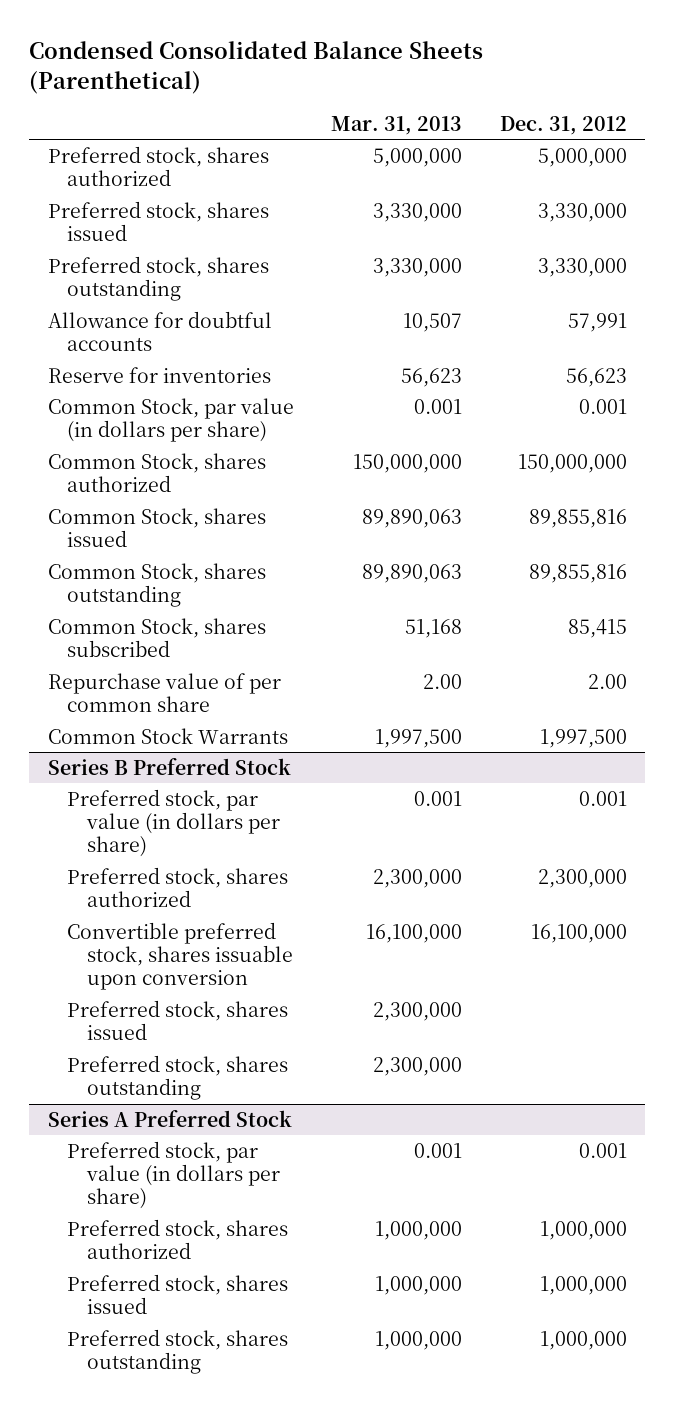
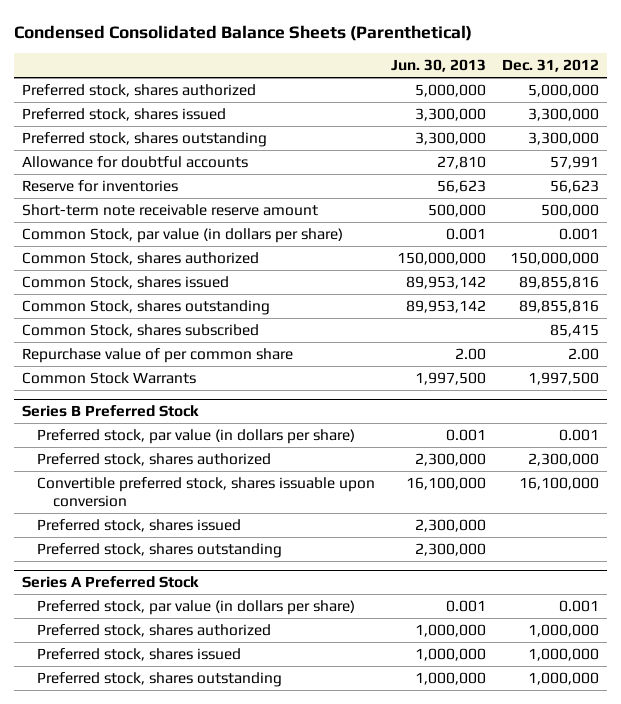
- | Mar. 31, 2013 | Dec. 31, 2012
+ | Jun. 30, 2013 | Dec. 31, 2012
- Preferred stock, shares issued | 3,330,000 | 3,330,000
- Preferred stock, shares outstanding | 3,330,000 | 3,330,000
+ Preferred stock, shares issued | 3,300,000 | 3,300,000
+ Preferred stock, shares outstanding | 3,300,000 | 3,300,000
+ Short-term note receivable reserve amount | 500,000 | 500,000

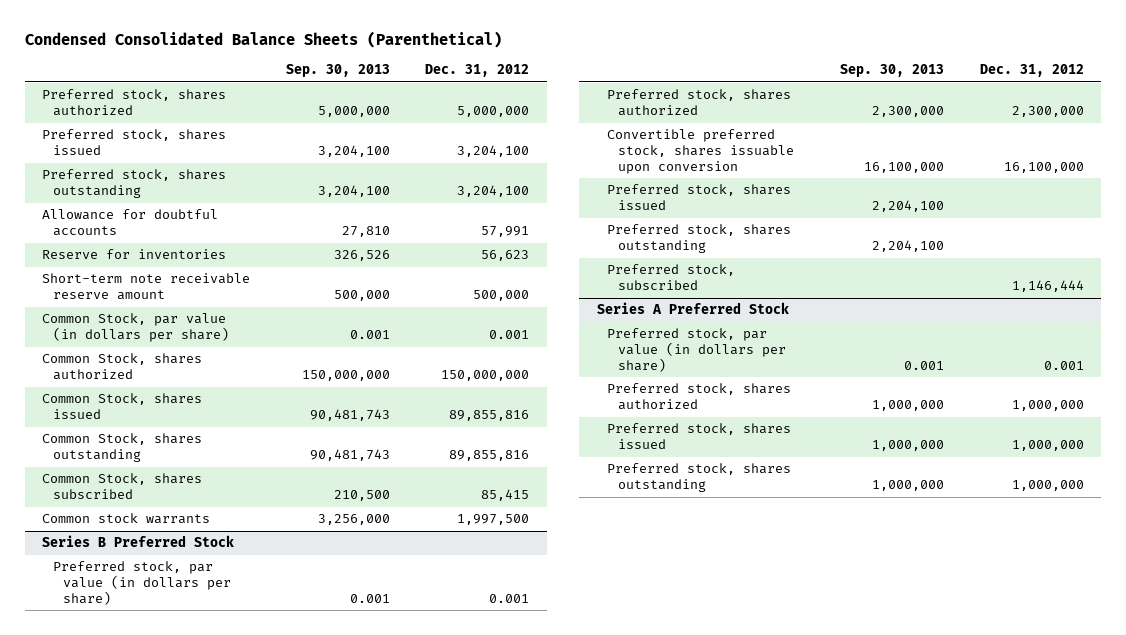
- | Jun. 30, 2013 | Dec. 31, 2012
+ | Sep. 30, 2013 | Dec. 31, 2012
- Preferred stock, shares issued | 3,300,000 | 3,300,000
- Preferred stock, shares outstanding | 3,300,000 | 3,300,000
+ Preferred stock, shares issued | 3,204,100 | 3,204,100
+ Preferred stock, shares outstanding | 3,204,100 | 3,204,100
- Repurchase value of per common share | 2.00 | 2.00
- Common Stock Warrants | 1,997,500 | 1,997,500
+ Common stock warrants | 3,256,000 | 1,997,500
@ Series B Preferred Stock
+ Preferred stock, subscribed | | 1,146,444

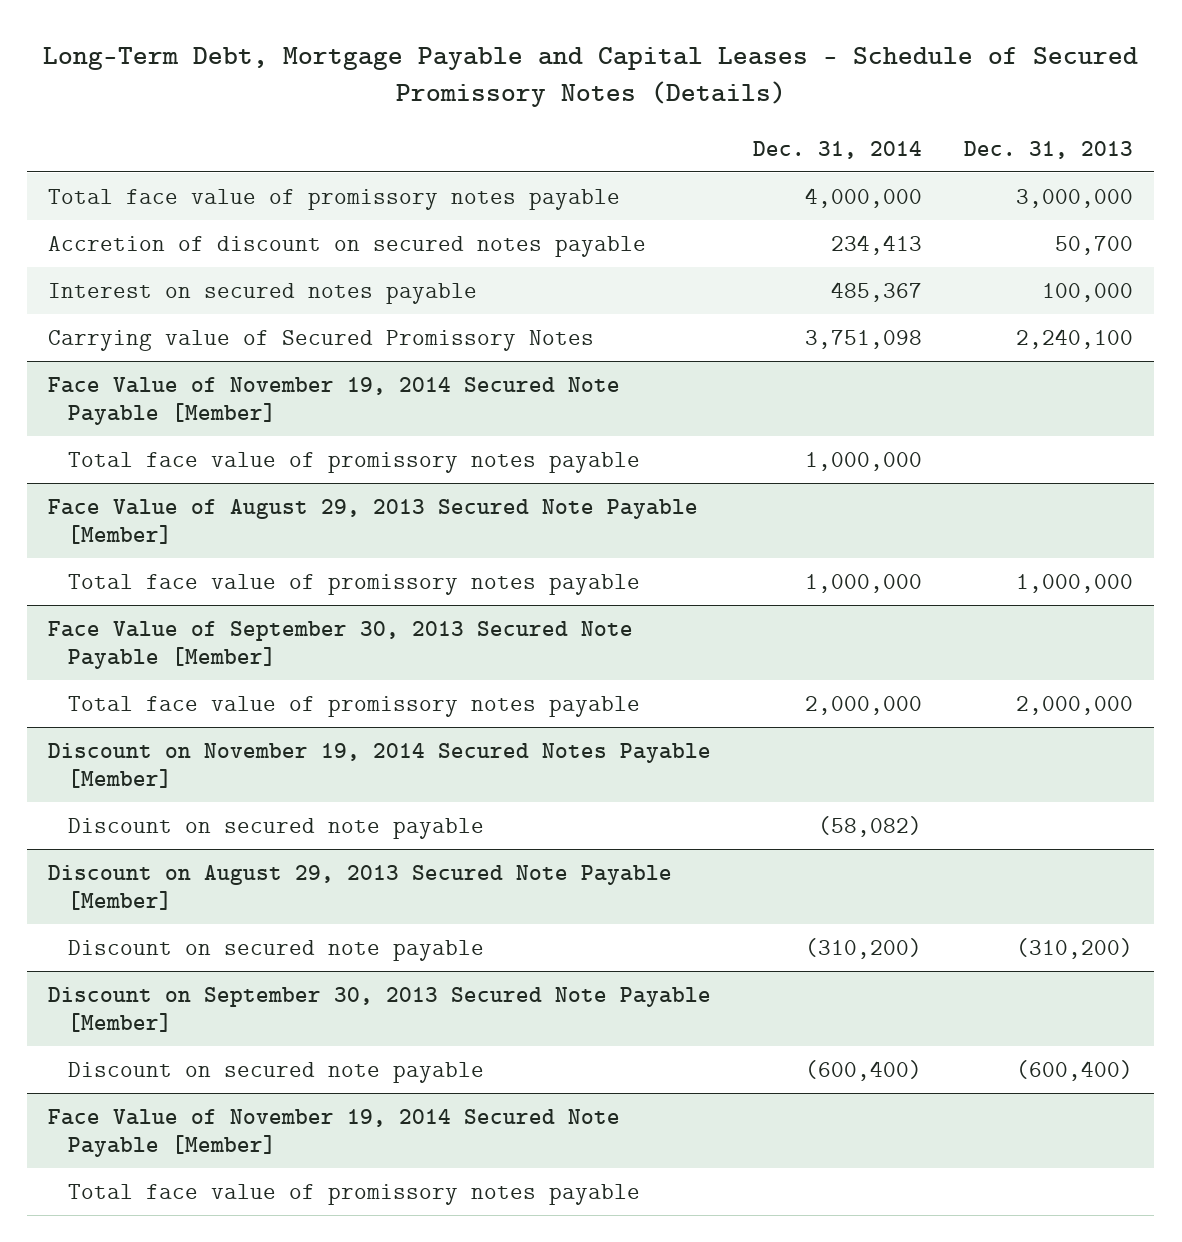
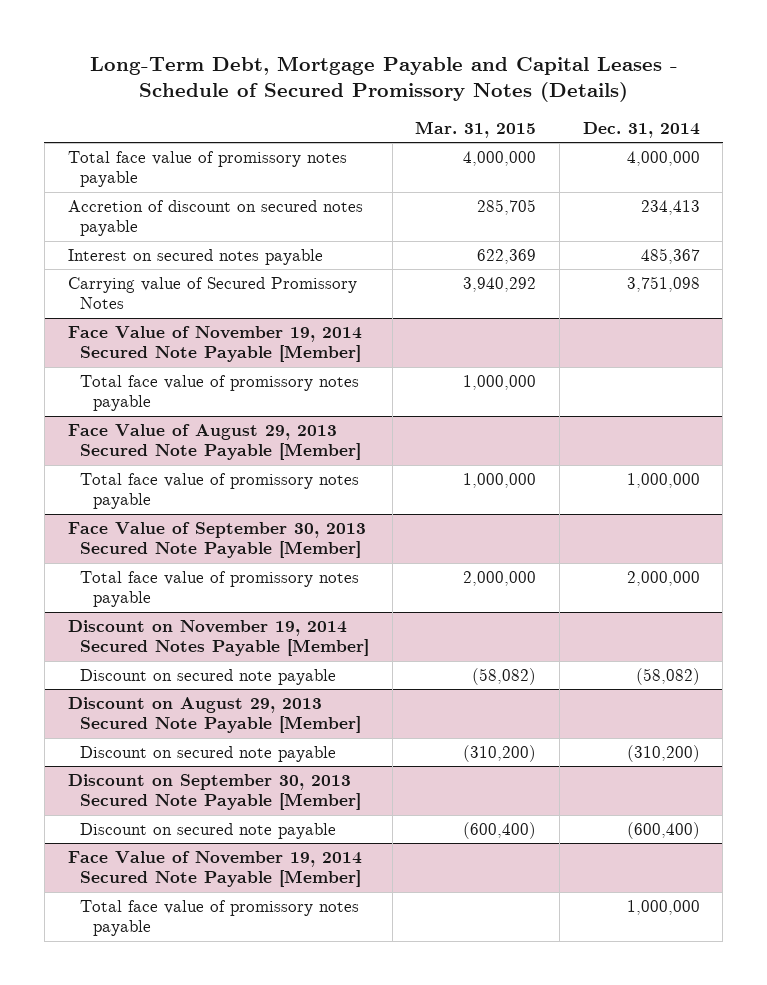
- | Dec. 31, 2014 | Dec. 31, 2013
+ | Mar. 31, 2015 | Dec. 31, 2014
@ Face Value of November 19, 2014 Secured Note Payable [Member]
moved up: Total face value of promissory notes payable | 1,000,000 |
moved down: Total face value of promissory notes payable | | 1,000,000

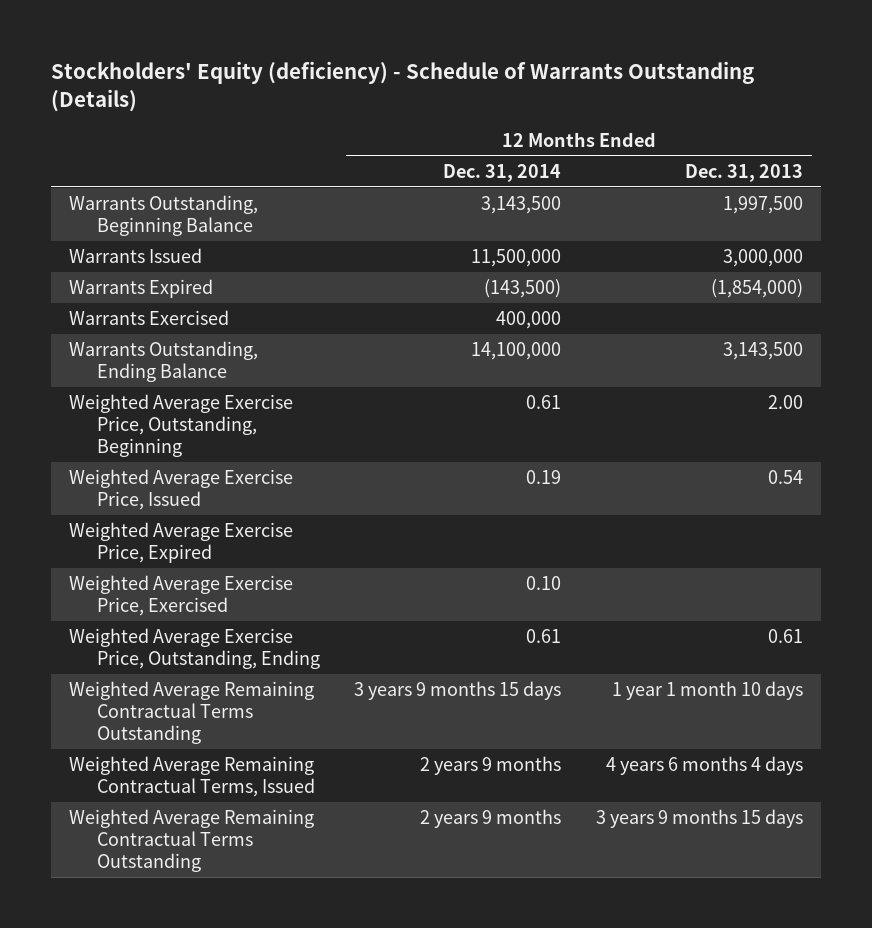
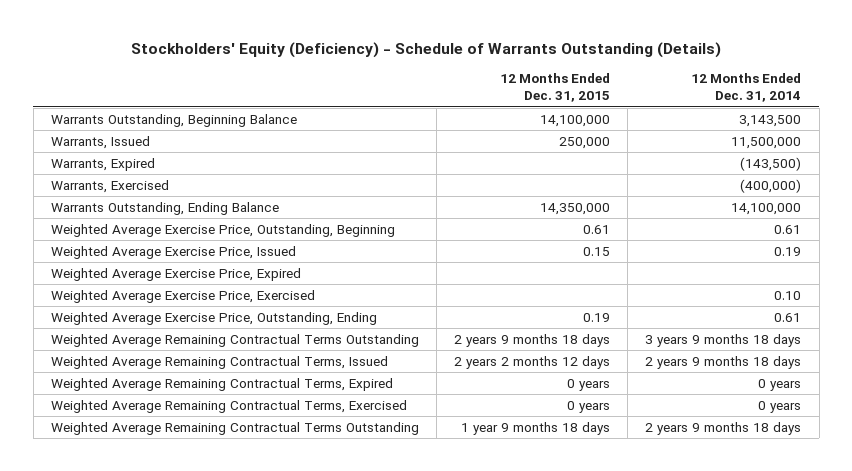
- Stockholders' Equity (deficiency) - Schedule of Warrants Outstanding (Details)
+ Stockholders' Equity (Deficiency) - Schedule of Warrants Outstanding (Details)
- | 12 Months Ended Dec. 31, 2014 | 12 Months Ended Dec. 31, 2013
+ | 12 Months Ended Dec. 31, 2015 | 12 Months Ended Dec. 31, 2014
- Warrants Issued | 11,500,000 | 3,000,000
- Warrants Expired | (143,500) | (1,854,000)
- Warrants Exercised | 400,000 |
+ Warrants, Issued | 250,000 | 11,500,000
+ Warrants, Expired | | (143,500)
+ Warrants, Exercised | | (400,000)
- Weighted Average Remaining Contractual Terms Outstanding | 3 years 9 months 15 days | 1 year 1 month 10 days
- Weighted Average Remaining Contractual Terms, Issued | 2 years 9 months | 4 years 6 months 4 days
- Weighted Average Remaining Contractual Terms Outstanding | 2 years 9 months | 3 years 9 months 15 days
+ Weighted Average Remaining Contractual Terms Outstanding | 2 years 9 months 18 days | 3 years 9 months 18 days
+ Weighted Average Remaining Contractual Terms, Issued | 2 years 2 months 12 days | 2 years 9 months 18 days
+ Weighted Average Remaining Contractual Terms, Expired | 0 years | 0 years
+ Weighted Average Remaining Contractual Terms, Exercised | 0 years | 0 years
+ Weighted Average Remaining Contractual Terms Outstanding | 1 year 9 months 18 days | 2 years 9 months 18 days

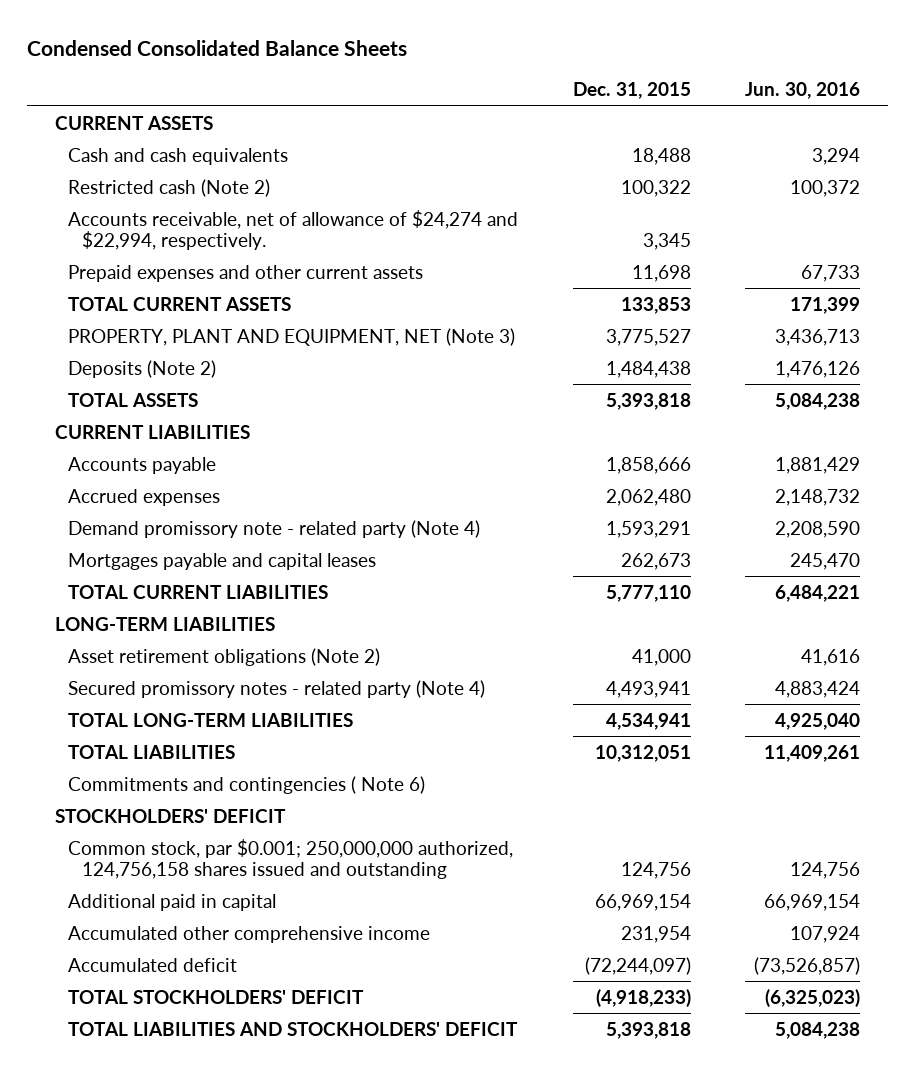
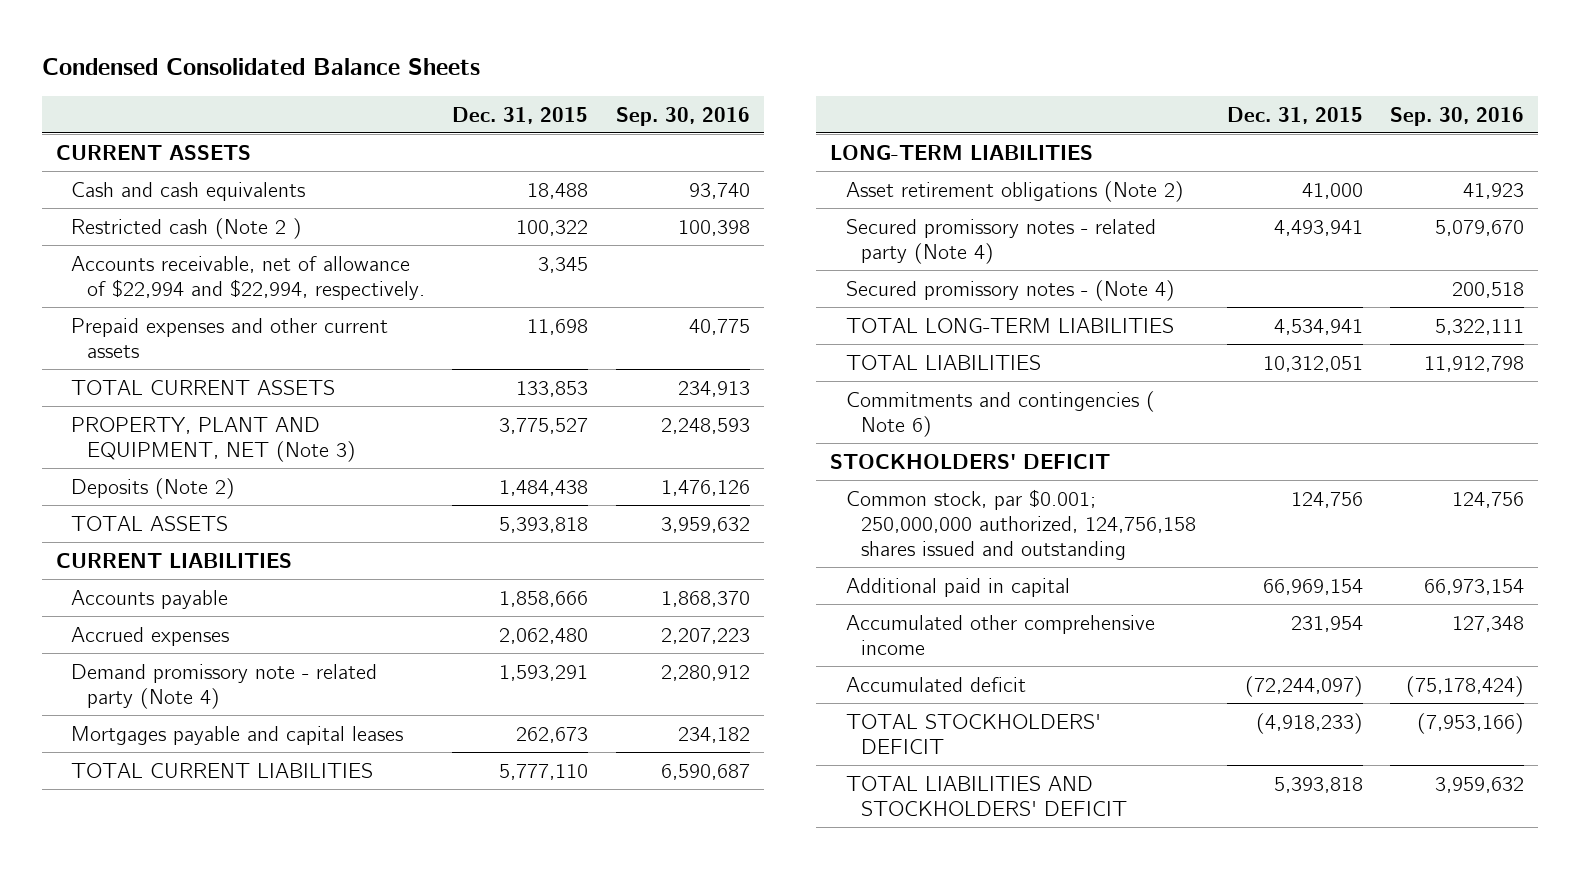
- | Dec. 31, 2015 | Jun. 30, 2016
+ | Dec. 31, 2015 | Sep. 30, 2016
- Restricted cash (Note 2) | 100,322 | 100,372
- Accounts receivable, net of allowance of $24,274 and $22,994, respectively. | 3,345 |
+ Restricted cash (Note 2 ) | 100,322 | 100,398
+ Accounts receivable, net of allowance of $22,994 and $22,994, respectively. | 3,345 |
+ Secured promissory notes - (Note 4) | | 200,518

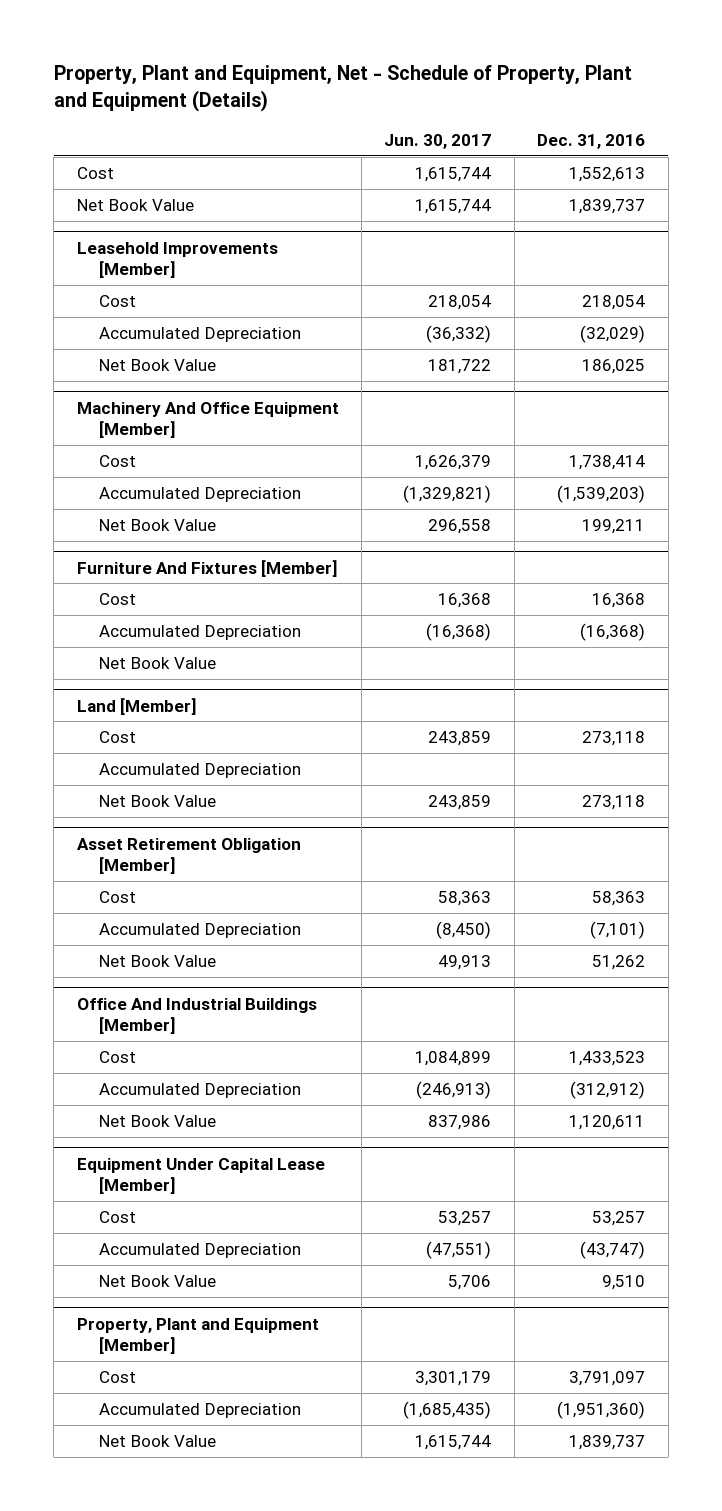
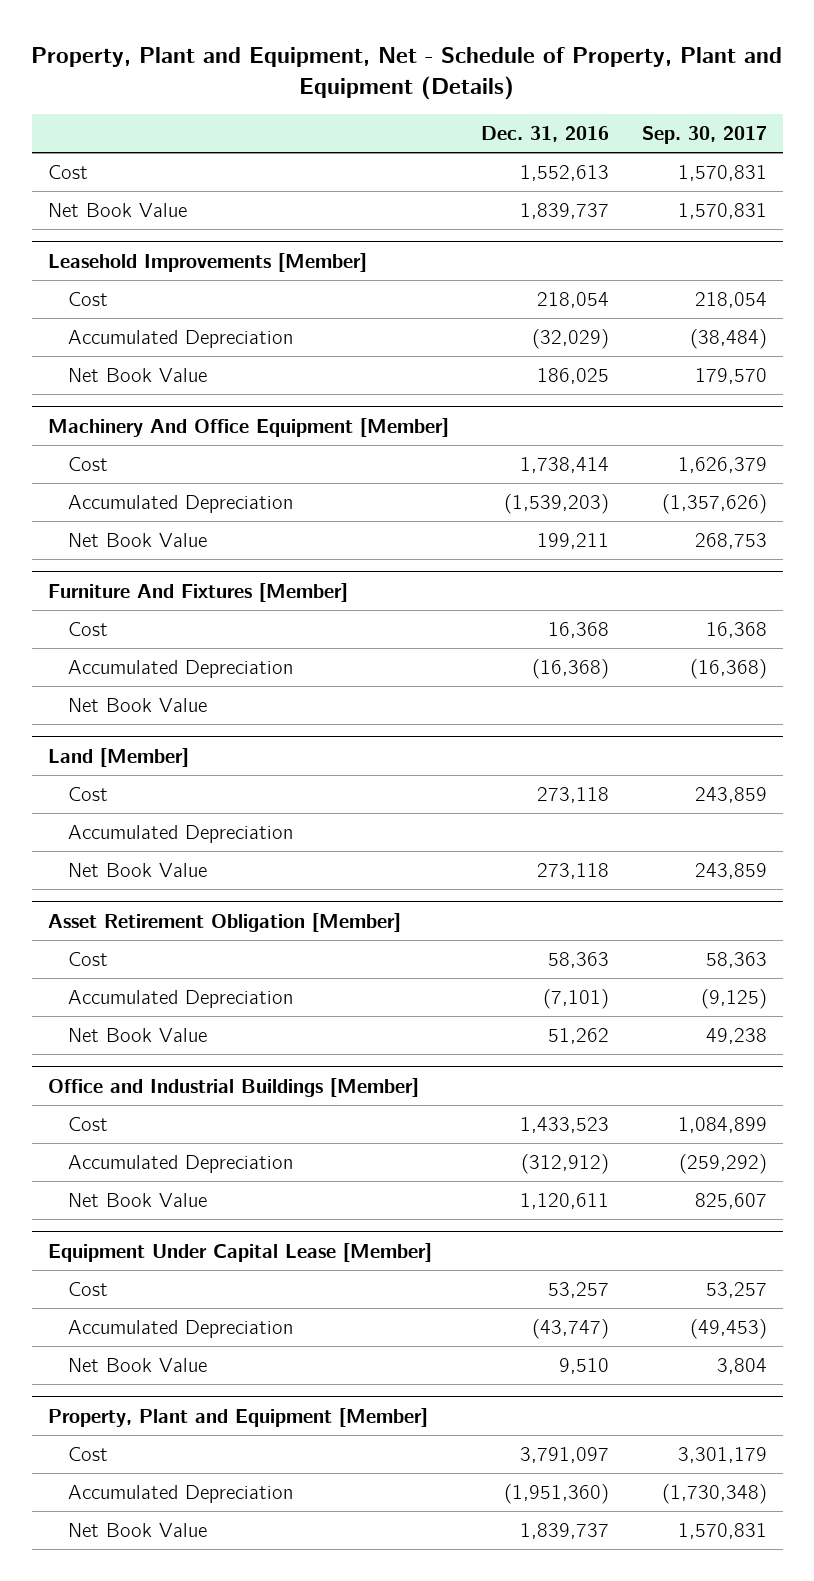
- | Jun. 30, 2017 | Dec. 31, 2016
+ | Dec. 31, 2016 | Sep. 30, 2017
- Office And Industrial Buildings [Member]
+ Office and Industrial Buildings [Member]

